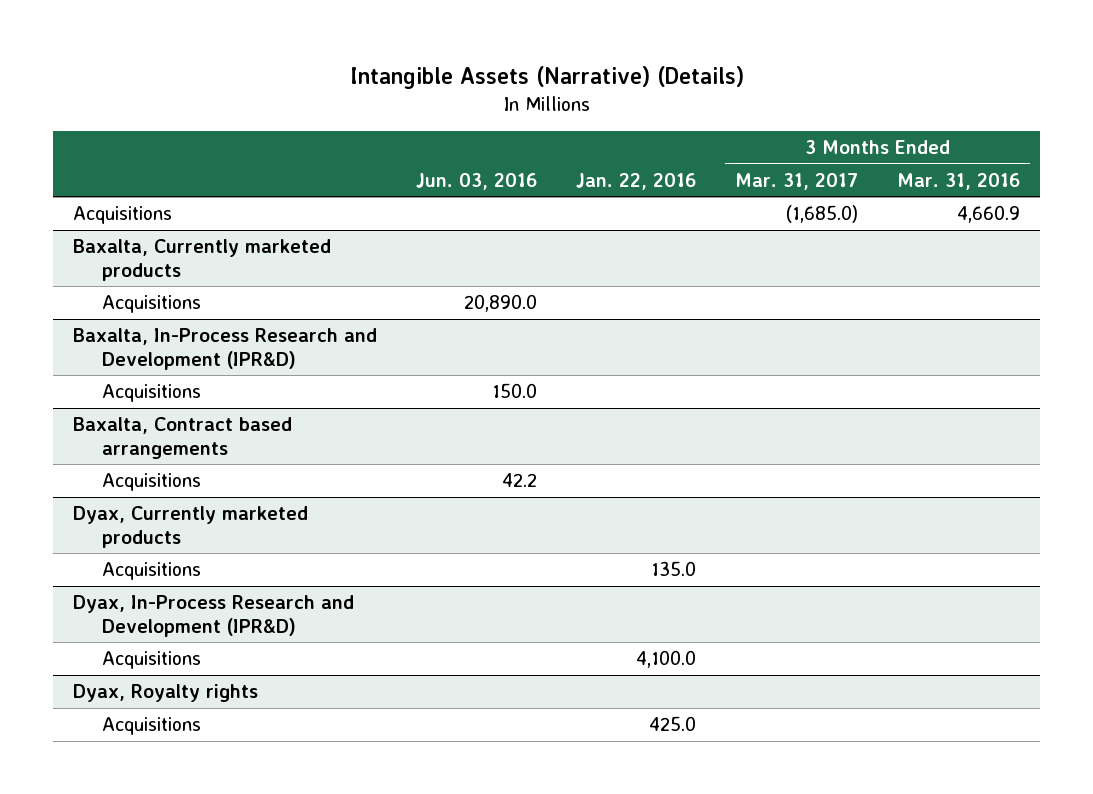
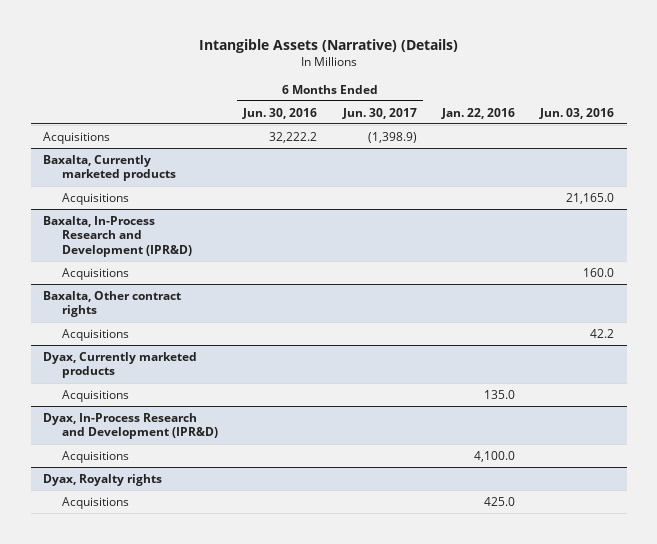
- | Jun. 03, 2016 | Jan. 22, 2016 | 3 Months Ended Mar. 31, 2017 | 3 Months Ended Mar. 31, 2016
+ | 6 Months Ended Jun. 30, 2016 | 6 Months Ended Jun. 30, 2017 | Jan. 22, 2016 | Jun. 03, 2016
@ Baxalta, Currently marketed products
- Acquisitions | 20,890.0 | | |
+ Acquisitions | | | | 21,165.0
@ Baxalta, In-Process Research and Development (IPR&D)
- Acquisitions | 150.0 | | |
- Baxalta, Contract based arrangements
@ Baxalta, In-Process Research and Development (IPR&D)
+ Acquisitions | | | | 160.0
+ Baxalta, Other contract rights

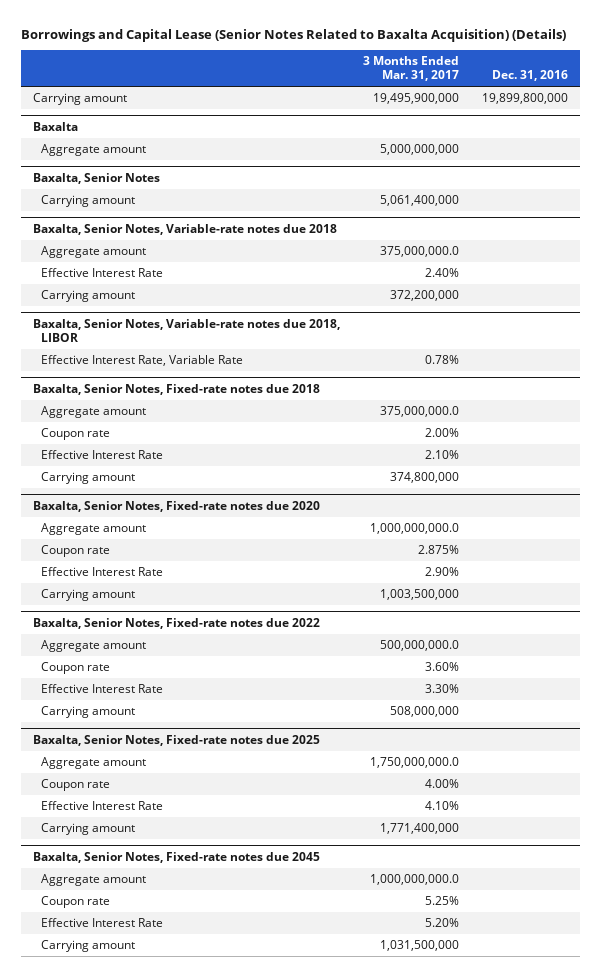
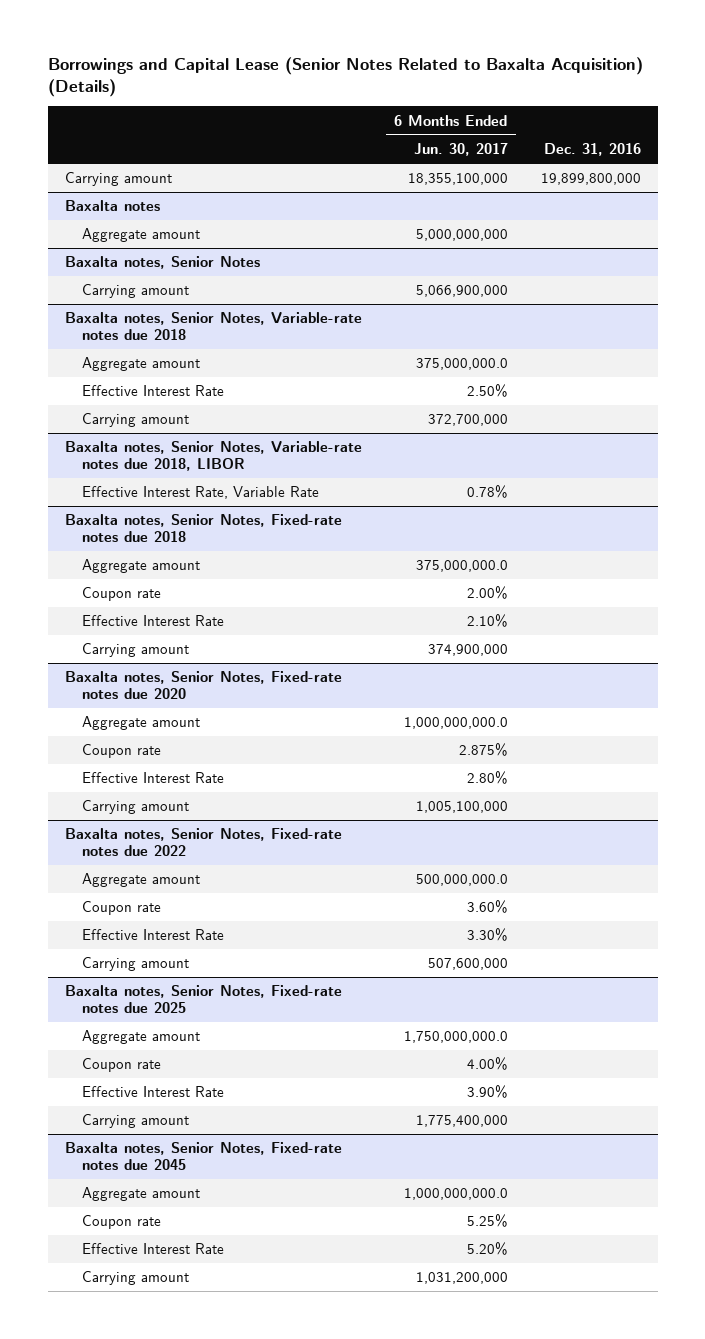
- | 3 Months Ended Mar. 31, 2017 | Dec. 31, 2016
+ | 6 Months Ended Jun. 30, 2017 | Dec. 31, 2016
- Baxalta
+ Baxalta notes
- Baxalta, Senior Notes
+ Baxalta notes, Senior Notes
- Baxalta, Senior Notes, Variable-rate notes due 2018
+ Baxalta notes, Senior Notes, Variable-rate notes due 2018
- Baxalta, Senior Notes, Variable-rate notes due 2018, LIBOR
+ Baxalta notes, Senior Notes, Variable-rate notes due 2018, LIBOR
- Baxalta, Senior Notes, Fixed-rate notes due 2018
+ Baxalta notes, Senior Notes, Fixed-rate notes due 2018
- Baxalta, Senior Notes, Fixed-rate notes due 2020
+ Baxalta notes, Senior Notes, Fixed-rate notes due 2020
- Baxalta, Senior Notes, Fixed-rate notes due 2022
+ Baxalta notes, Senior Notes, Fixed-rate notes due 2022
- Baxalta, Senior Notes, Fixed-rate notes due 2025
+ Baxalta notes, Senior Notes, Fixed-rate notes due 2025
- Baxalta, Senior Notes, Fixed-rate notes due 2045
+ Baxalta notes, Senior Notes, Fixed-rate notes due 2045

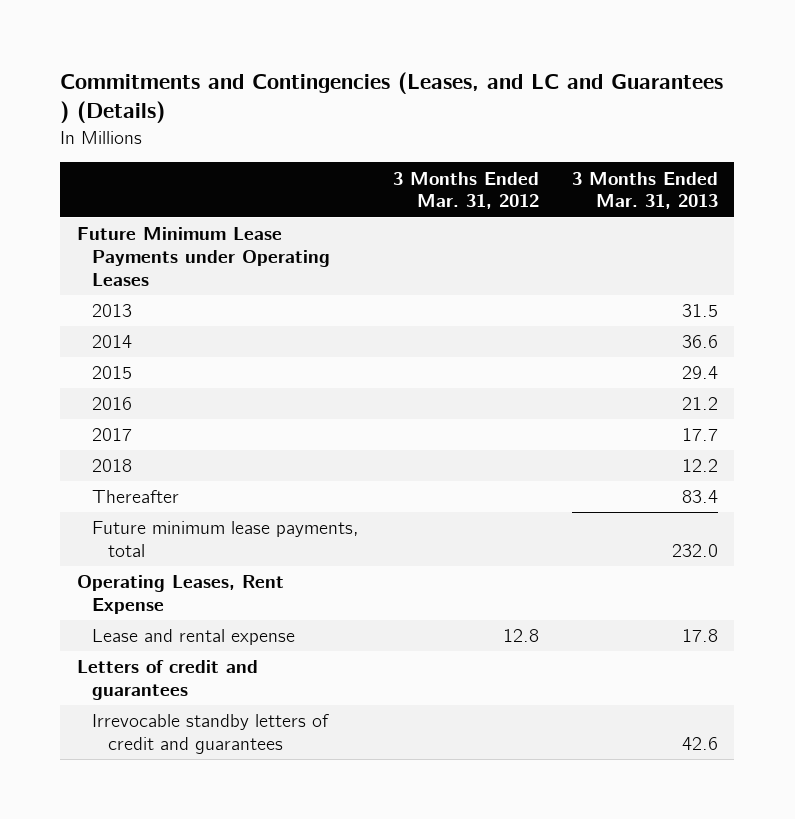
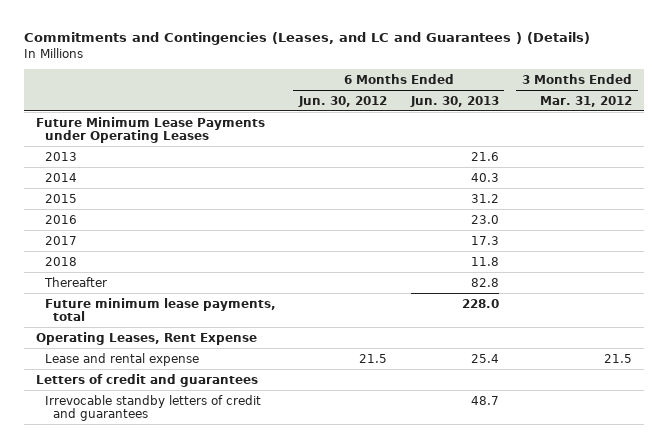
- | 3 Months Ended Mar. 31, 2012 | 3 Months Ended Mar. 31, 2013
+ | 6 Months Ended Jun. 30, 2012 | 6 Months Ended Jun. 30, 2013 | 3 Months Ended Mar. 31, 2012
- Lease and rental expense | 12.8 | 17.8
+ Lease and rental expense | 21.5 | 25.4 | 21.5

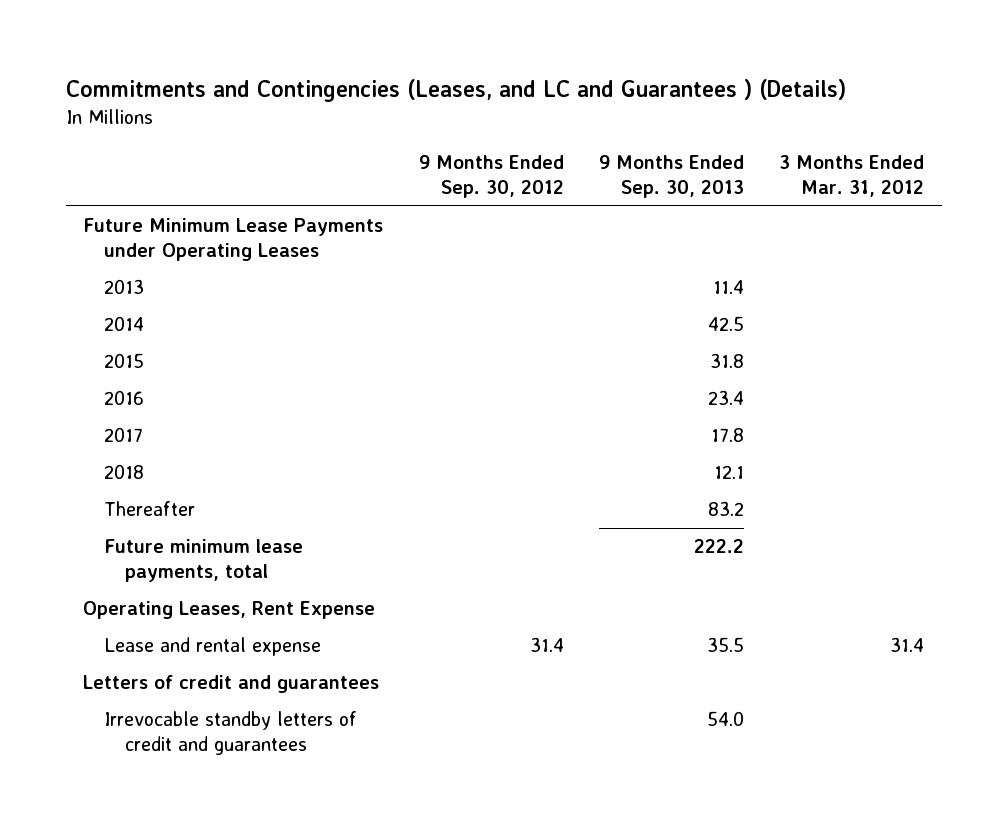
- | 6 Months Ended Jun. 30, 2012 | 6 Months Ended Jun. 30, 2013 | 3 Months Ended Mar. 31, 2012
+ | 9 Months Ended Sep. 30, 2012 | 9 Months Ended Sep. 30, 2013 | 3 Months Ended Mar. 31, 2012
- Lease and rental expense | 21.5 | 25.4 | 21.5
+ Lease and rental expense | 31.4 | 35.5 | 31.4

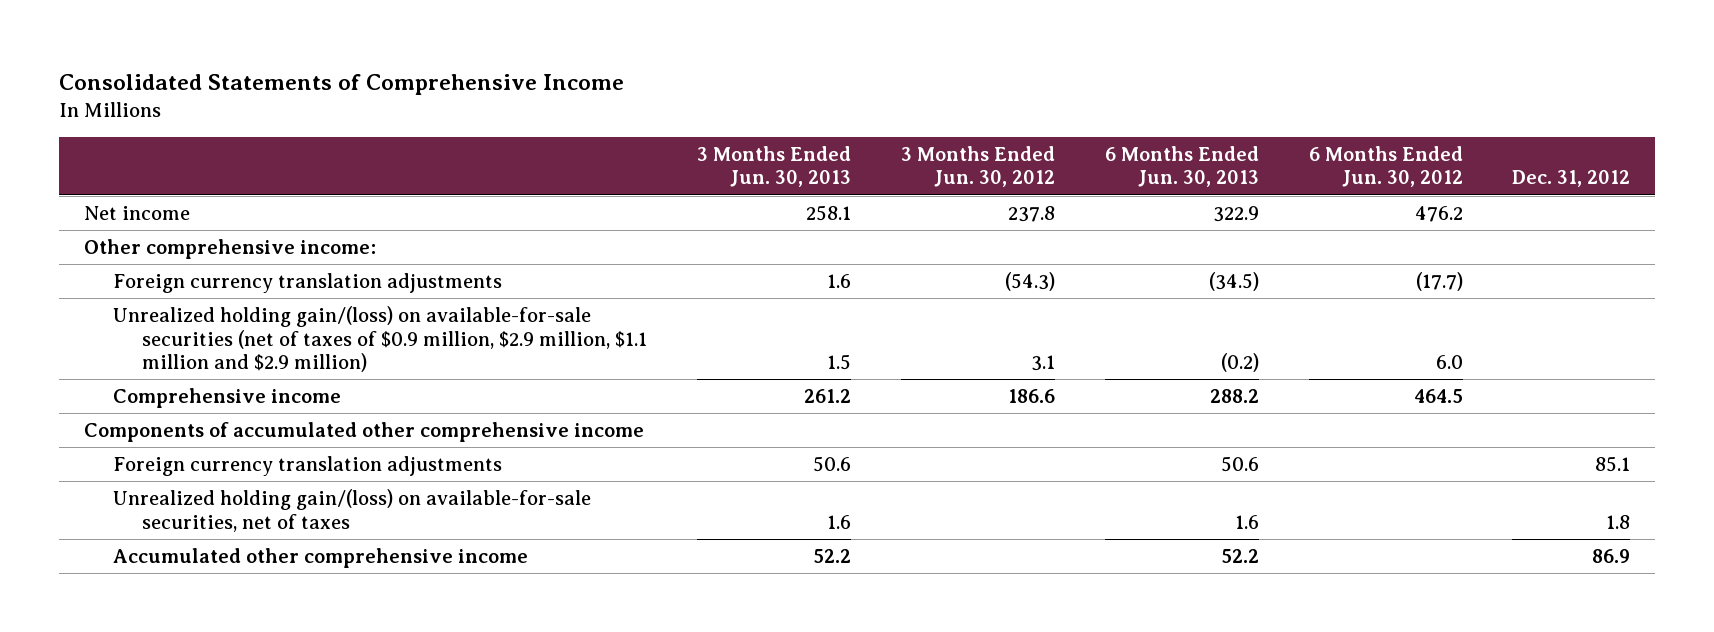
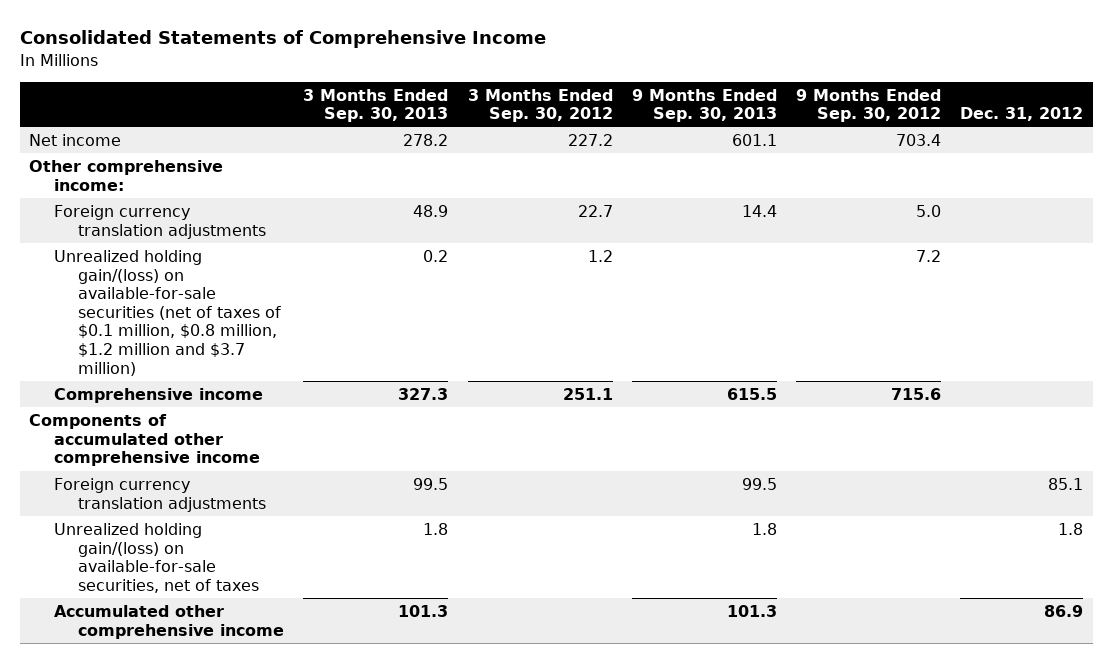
- | 3 Months Ended Jun. 30, 2013 | 3 Months Ended Jun. 30, 2012 | 6 Months Ended Jun. 30, 2013 | 6 Months Ended Jun. 30, 2012 | Dec. 31, 2012
+ | 3 Months Ended Sep. 30, 2013 | 3 Months Ended Sep. 30, 2012 | 9 Months Ended Sep. 30, 2013 | 9 Months Ended Sep. 30, 2012 | Dec. 31, 2012
- Unrealized holding gain/(loss) on available-for-sale securities (net of taxes of $0.9 million, $2.9 million, $1.1 million and $2.9 million) | 1.5 | 3.1 | (0.2) | 6.0 |
+ Unrealized holding gain/(loss) on available-for-sale securities (net of taxes of $0.1 million, $0.8 million, $1.2 million and $3.7 million) | 0.2 | 1.2 | | 7.2 |

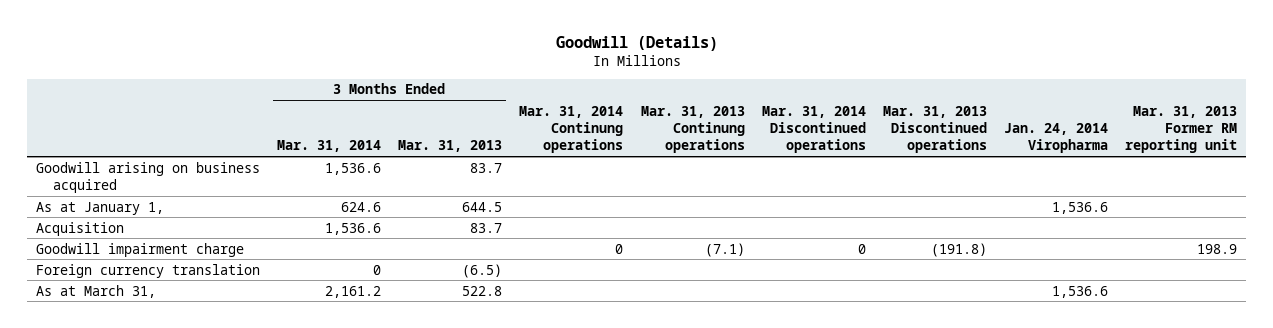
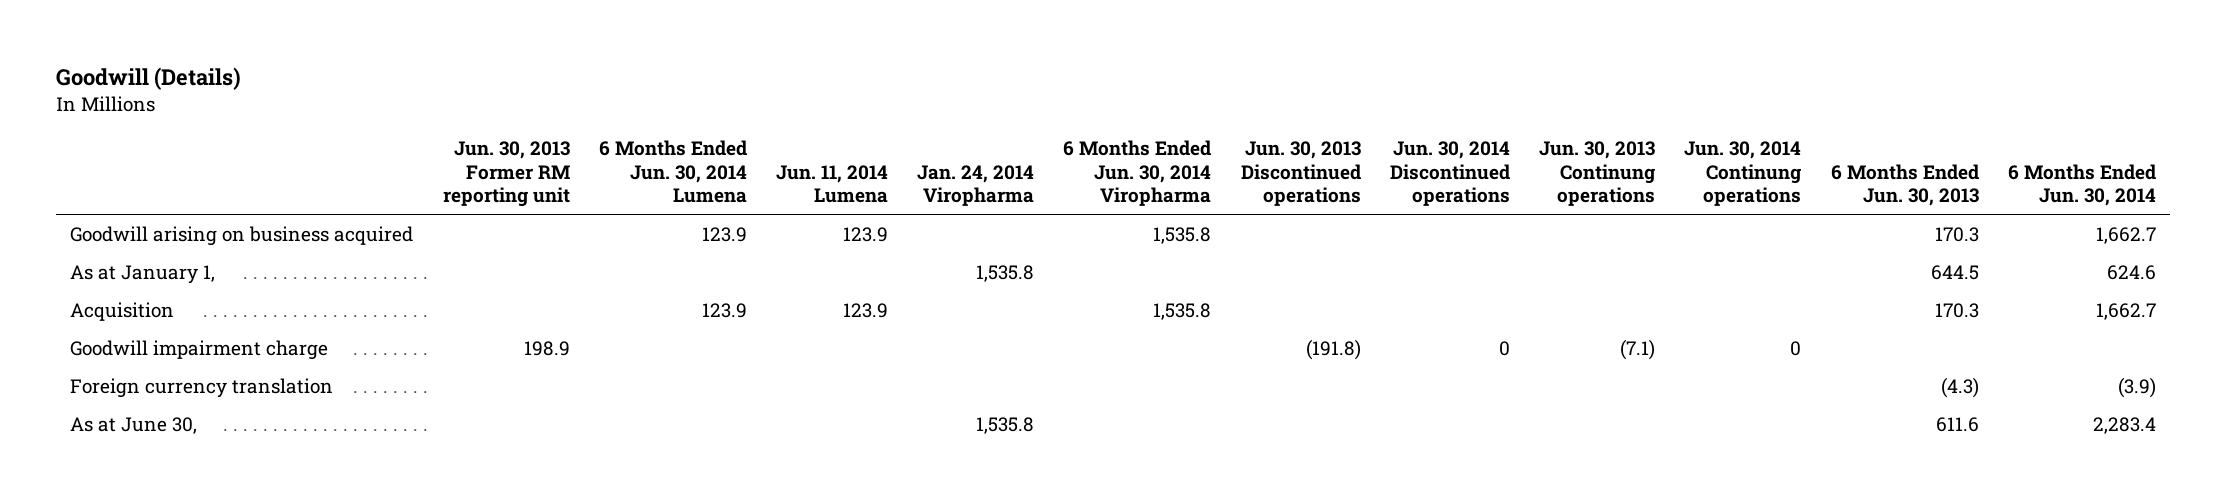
- | 3 Months Ended Mar. 31, 2014 | 3 Months Ended Mar. 31, 2013 | Mar. 31, 2014 Continung operations | Mar. 31, 2013 Continung operations | Mar. 31, 2014 Discontinued operations | Mar. 31, 2013 Discontinued operations | Jan. 24, 2014 Viropharma | Mar. 31, 2013 Former RM reporting unit
+ | Jun. 30, 2013 Former RM reporting unit | 6 Months Ended Jun. 30, 2014 Lumena | Jun. 11, 2014 Lumena | Jan. 24, 2014 Viropharma | 6 Months Ended Jun. 30, 2014 Viropharma | Jun. 30, 2013 Discontinued operations | Jun. 30, 2014 Discontinued operations | Jun. 30, 2013 Continung operations | Jun. 30, 2014 Continung operations | 6 Months Ended Jun. 30, 2013 | 6 Months Ended Jun. 30, 2014
- As at January 1, | 624.6 | 644.5 | | | | | 1,536.6 |
+ As at January 1, | | | | 1,535.8 | | | | | | 644.5 | 624.6
- As at March 31, | 2,161.2 | 522.8 | | | | | 1,536.6 |
+ As at June 30, | | | | 1,535.8 | | | | | | 611.6 | 2,283.4

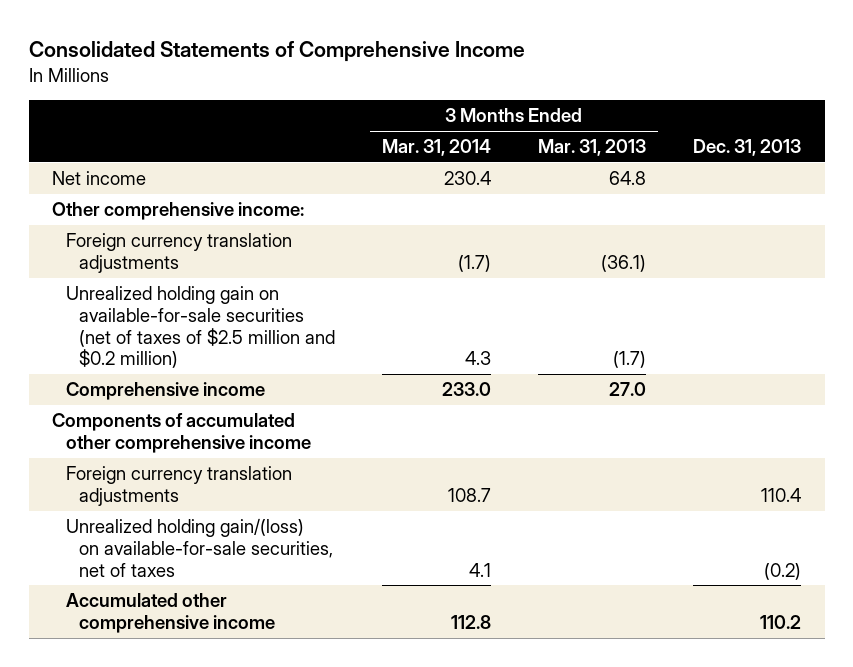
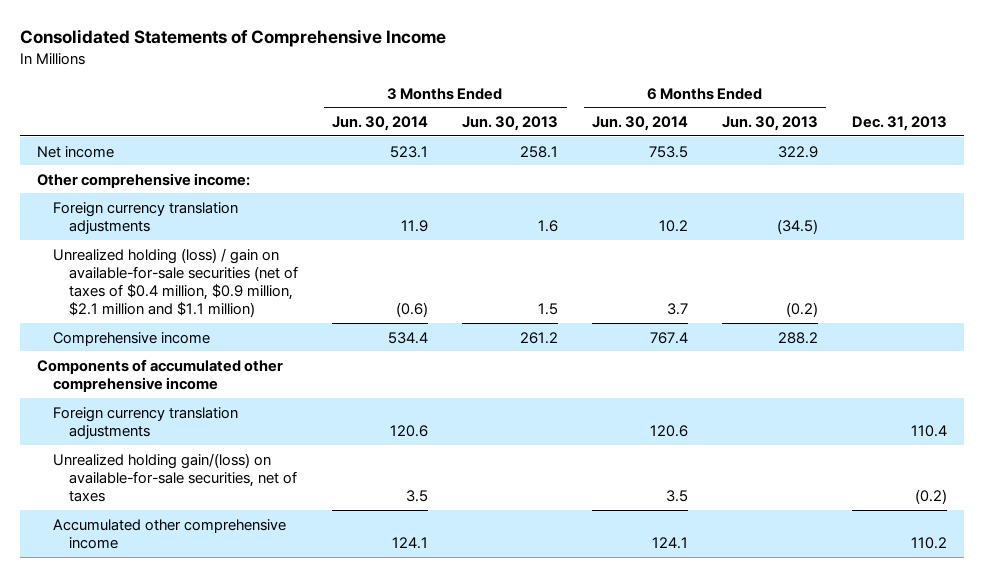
- | 3 Months Ended Mar. 31, 2014 | 3 Months Ended Mar. 31, 2013 | Dec. 31, 2013
+ | 3 Months Ended Jun. 30, 2014 | 3 Months Ended Jun. 30, 2013 | 6 Months Ended Jun. 30, 2014 | 6 Months Ended Jun. 30, 2013 | Dec. 31, 2013
- Unrealized holding gain on available-for-sale securities (net of taxes of $2.5 million and $0.2 million) | 4.3 | (1.7) |
+ Unrealized holding (loss) / gain on available-for-sale securities (net of taxes of $0.4 million, $0.9 million, $2.1 million and $1.1 million) | (0.6) | 1.5 | 3.7 | (0.2) |

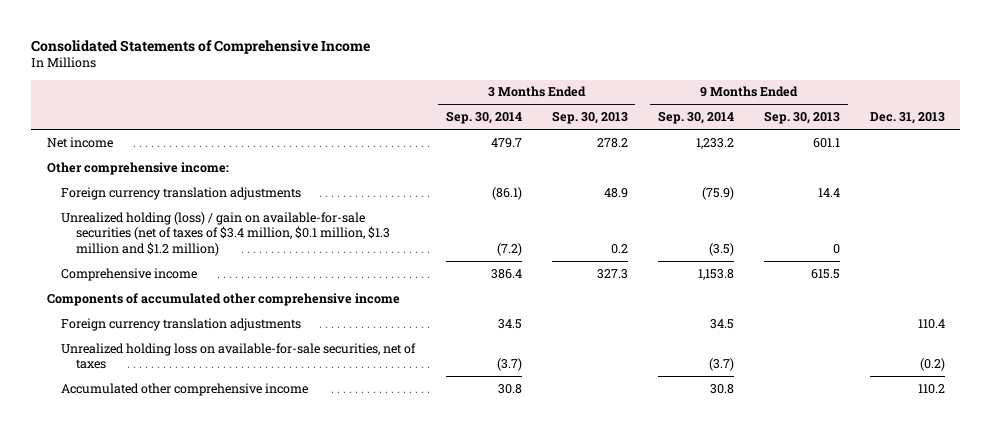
- | 3 Months Ended Jun. 30, 2014 | 3 Months Ended Jun. 30, 2013 | 6 Months Ended Jun. 30, 2014 | 6 Months Ended Jun. 30, 2013 | Dec. 31, 2013
+ | 3 Months Ended Sep. 30, 2014 | 3 Months Ended Sep. 30, 2013 | 9 Months Ended Sep. 30, 2014 | 9 Months Ended Sep. 30, 2013 | Dec. 31, 2013
- Unrealized holding (loss) / gain on available-for-sale securities (net of taxes of $0.4 million, $0.9 million, $2.1 million and $1.1 million) | (0.6) | 1.5 | 3.7 | (0.2) |
+ Unrealized holding (loss) / gain on available-for-sale securities (net of taxes of $3.4 million, $0.1 million, $1.3 million and $1.2 million) | (7.2) | 0.2 | (3.5) | 0 |
- Unrealized holding gain/(loss) on available-for-sale securities, net of taxes | 3.5 | | 3.5 | | (0.2)
+ Unrealized holding loss on available-for-sale securities, net of taxes | (3.7) | | (3.7) | | (0.2)

